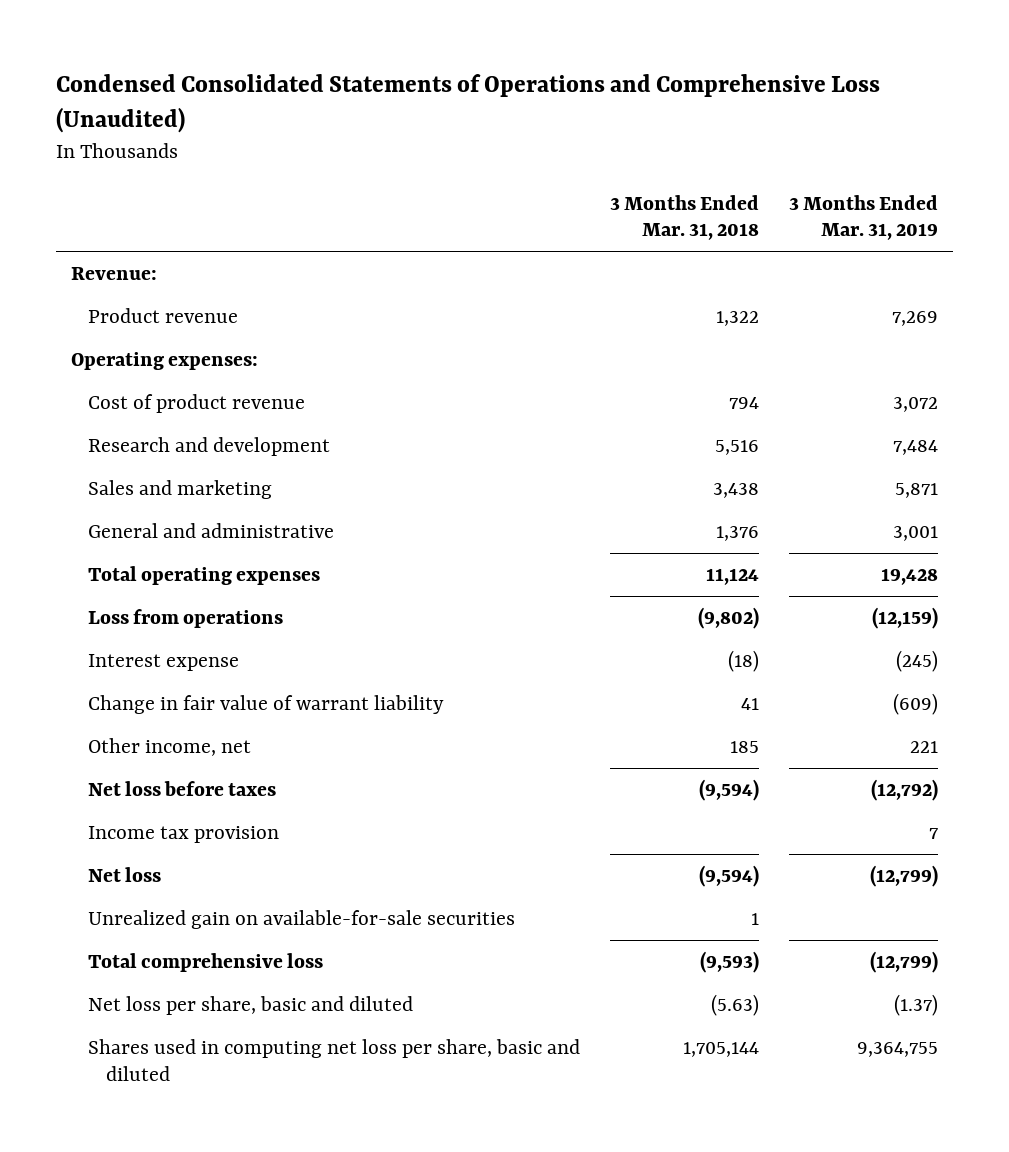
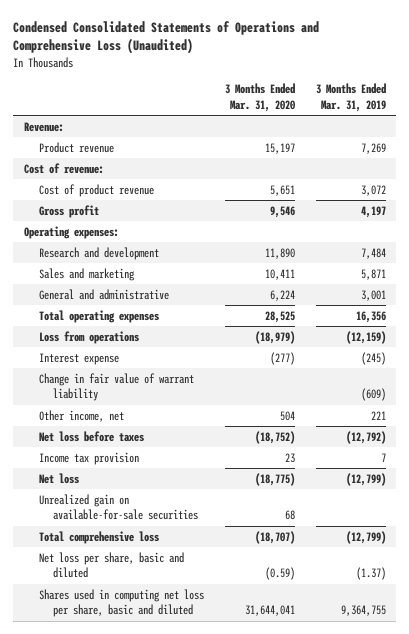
- | 3 Months Ended Mar. 31, 2018 | 3 Months Ended Mar. 31, 2019
+ | 3 Months Ended Mar. 31, 2020 | 3 Months Ended Mar. 31, 2019
+ Cost of revenue:
+ Gross profit | 9,546 | 4,197
moved down: Operating expenses:
- Total operating expenses | 11,124 | 19,428
+ Total operating expenses | 28,525 | 16,356

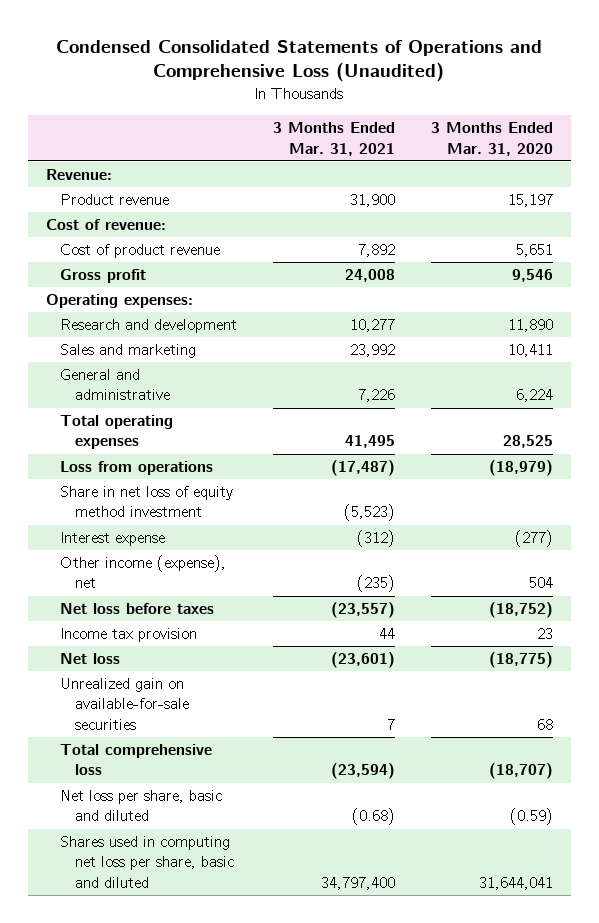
- | 3 Months Ended Mar. 31, 2020 | 3 Months Ended Mar. 31, 2019
+ | 3 Months Ended Mar. 31, 2021 | 3 Months Ended Mar. 31, 2020
+ Share in net loss of equity method investment | (5,523) |
- Change in fair value of warrant liability | | (609)
- Other income, net | 504 | 221
+ Other income (expense), net | (235) | 504

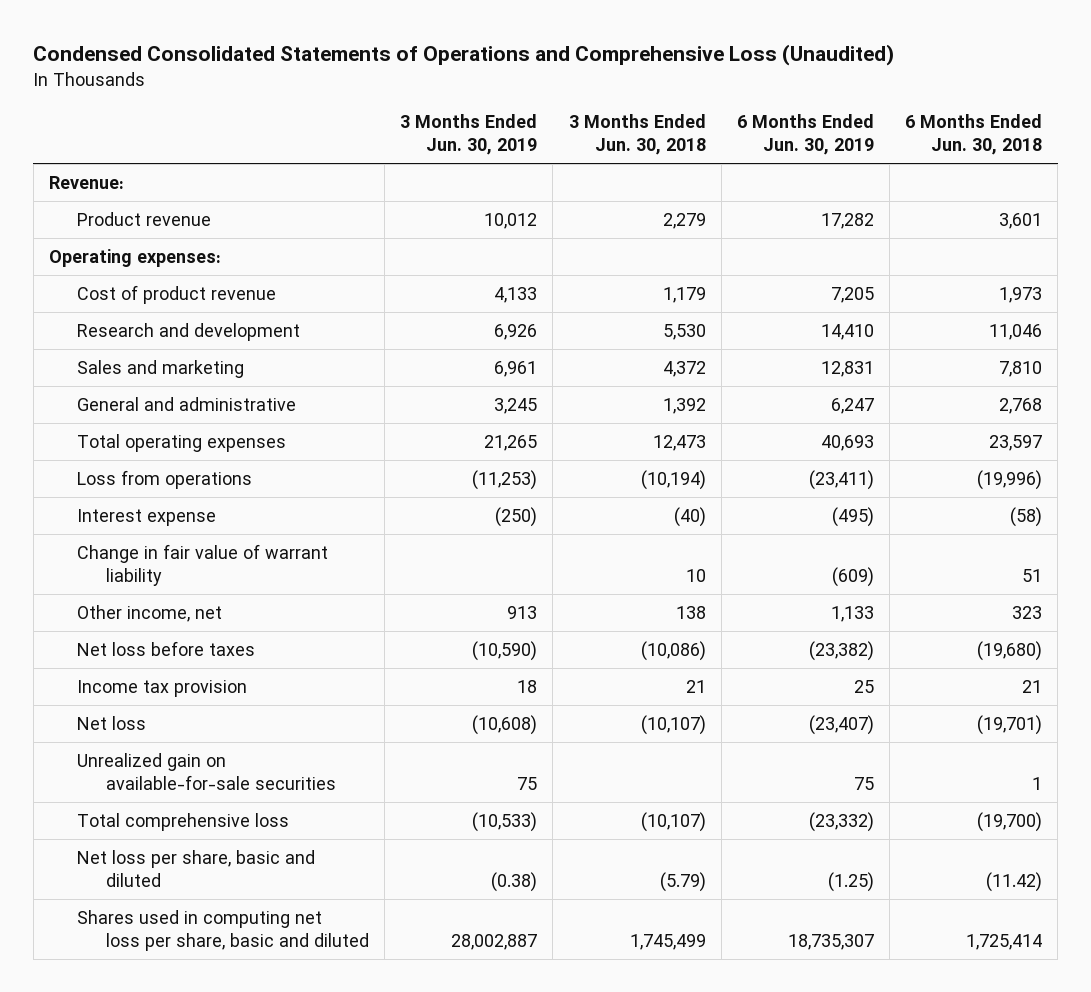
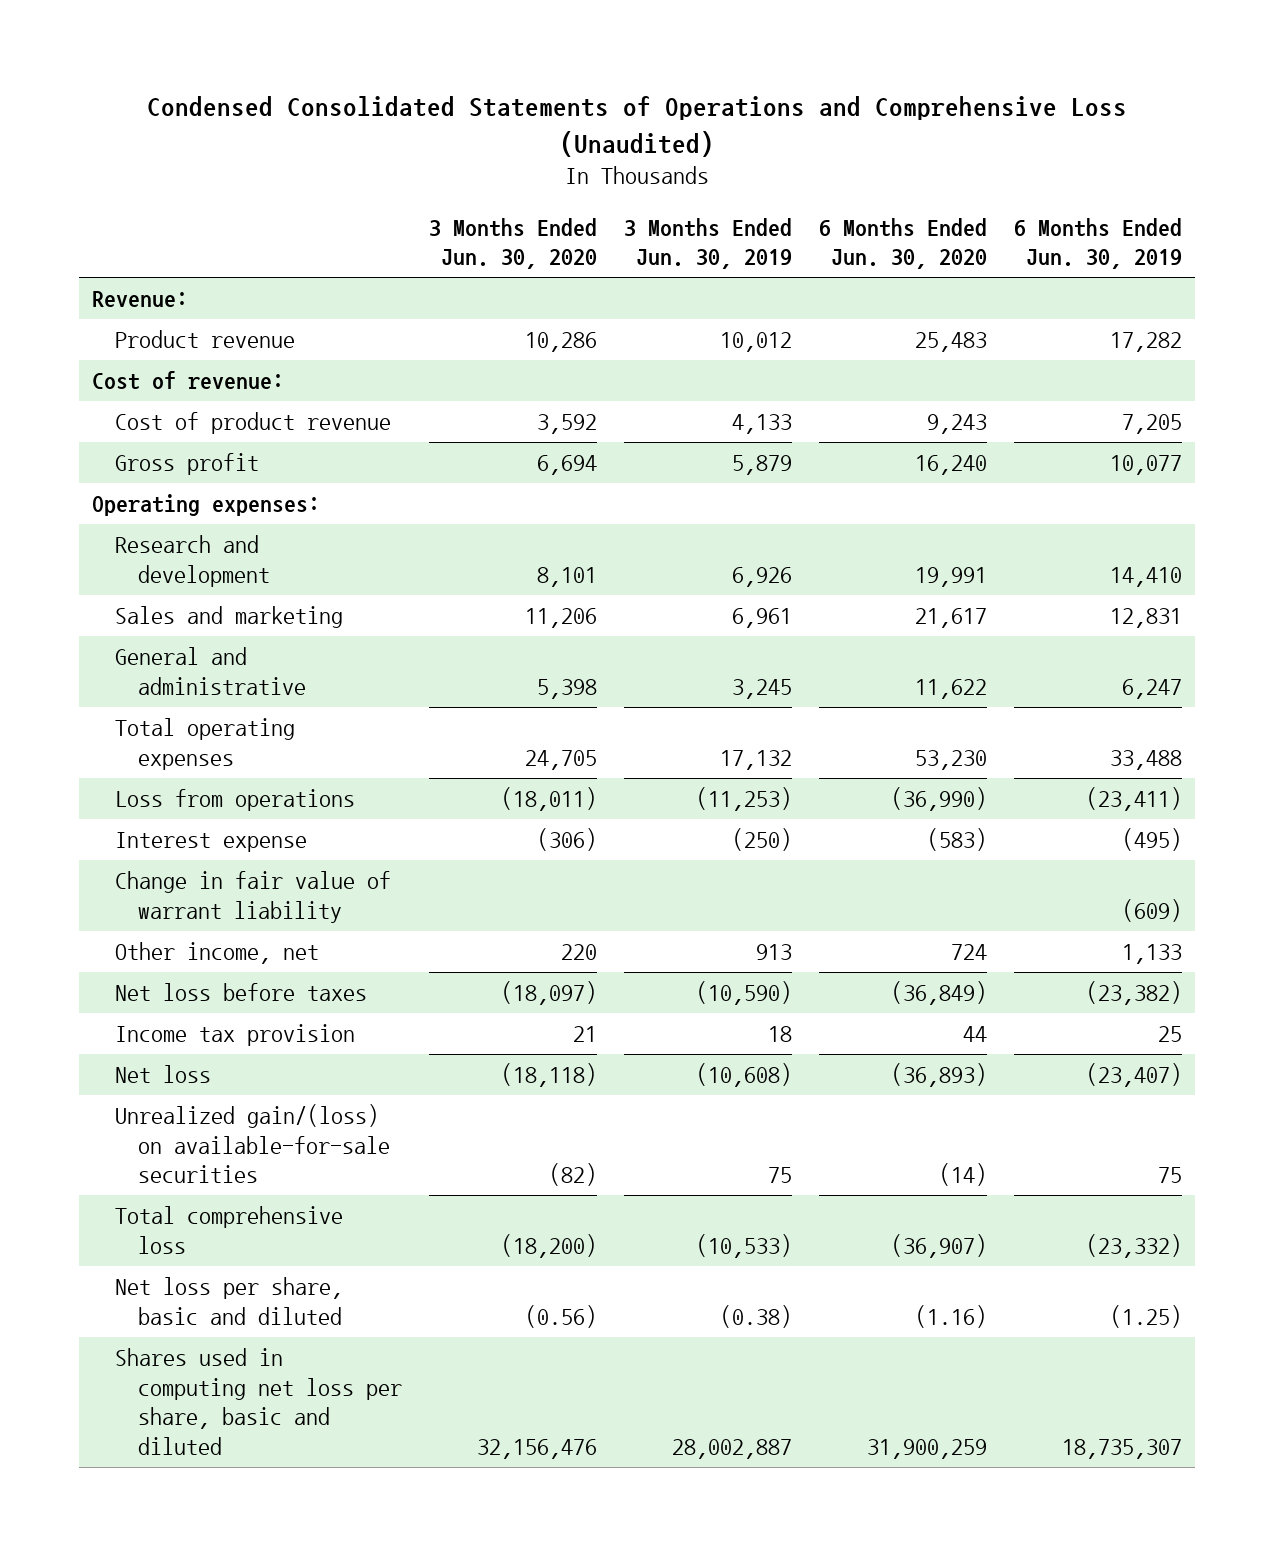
- | 3 Months Ended Jun. 30, 2019 | 3 Months Ended Jun. 30, 2018 | 6 Months Ended Jun. 30, 2019 | 6 Months Ended Jun. 30, 2018
+ | 3 Months Ended Jun. 30, 2020 | 3 Months Ended Jun. 30, 2019 | 6 Months Ended Jun. 30, 2020 | 6 Months Ended Jun. 30, 2019
+ Cost of revenue:
+ Gross profit | 6,694 | 5,879 | 16,240 | 10,077
moved down: Operating expenses:
- Total operating expenses | 21,265 | 12,473 | 40,693 | 23,597
+ Total operating expenses | 24,705 | 17,132 | 53,230 | 33,488
- Unrealized gain on available-for-sale securities | 75 | | 75 | 1
+ Unrealized gain/(loss) on available-for-sale securities | (82) | 75 | (14) | 75

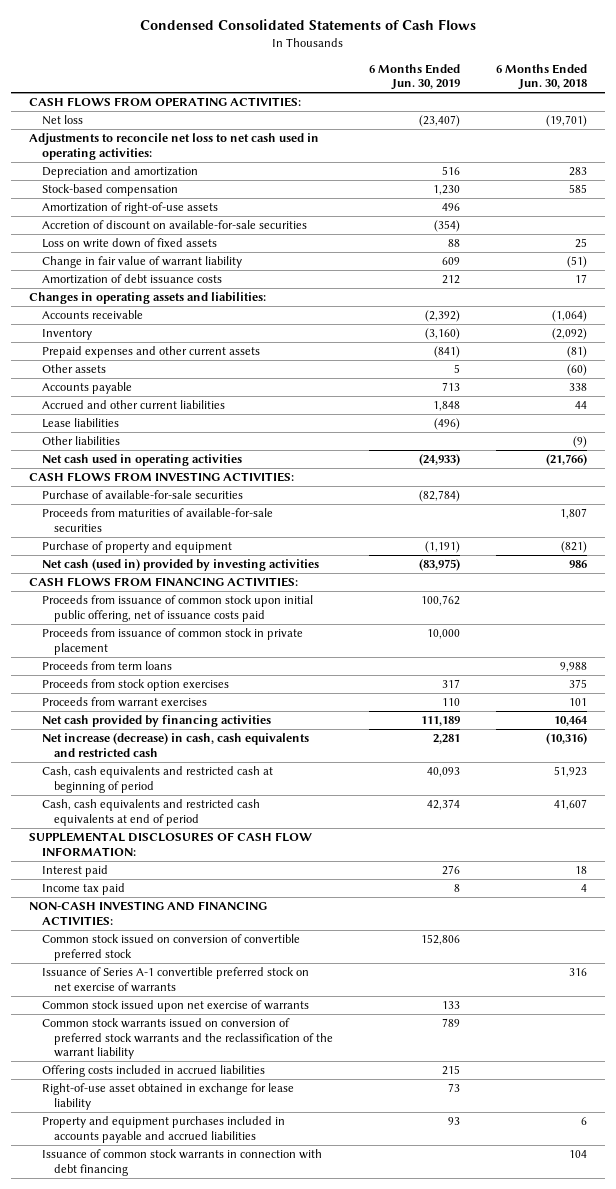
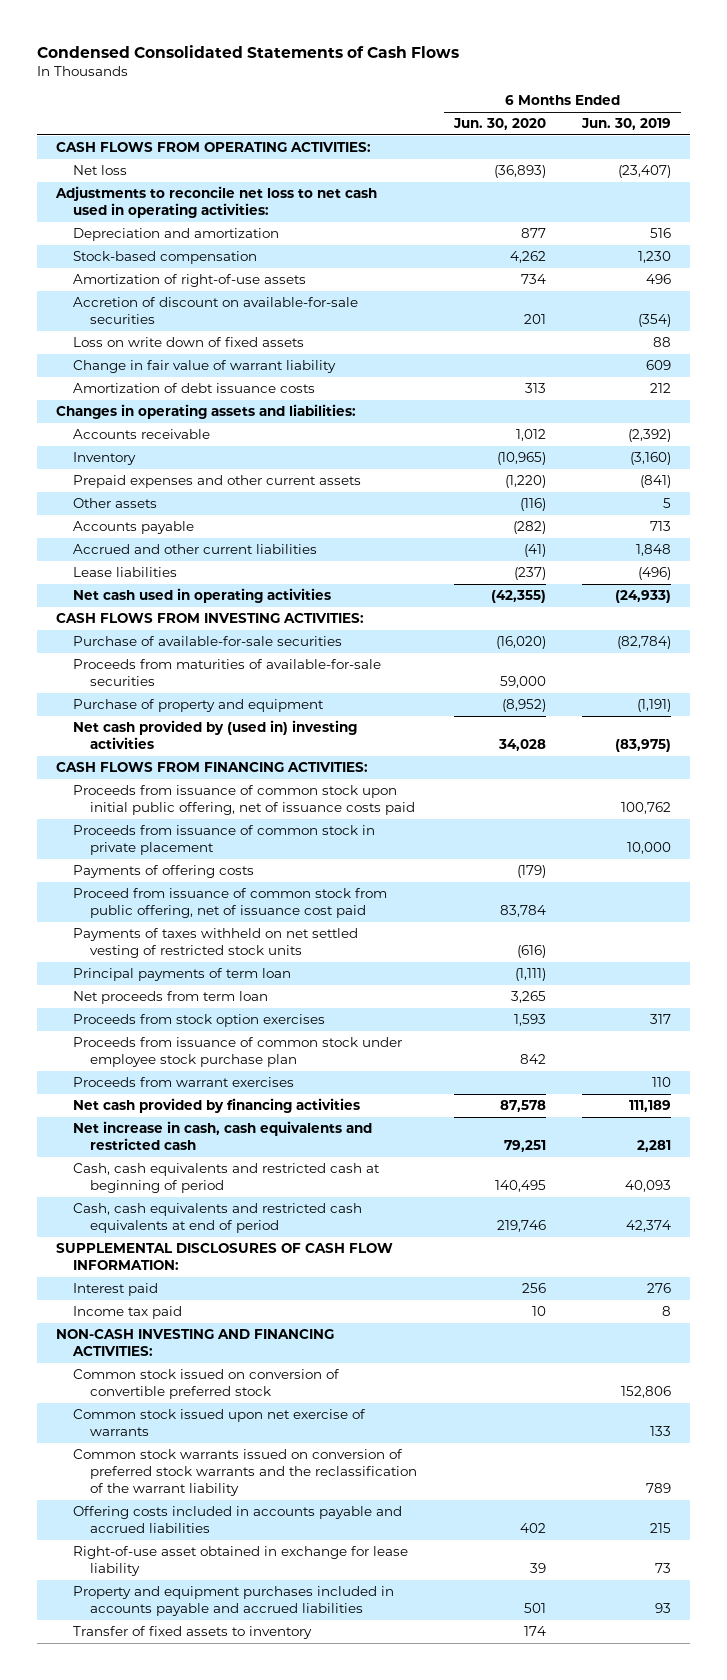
- | 6 Months Ended Jun. 30, 2019 | 6 Months Ended Jun. 30, 2018
+ | 6 Months Ended Jun. 30, 2020 | 6 Months Ended Jun. 30, 2019
- Other liabilities | | (9)
- Net cash (used in) provided by investing activities | (83,975) | 986
+ Net cash provided by (used in) investing activities | 34,028 | (83,975)
- Proceeds from term loans | | 9,988
+ Payments of offering costs | (179) |
+ Proceed from issuance of common stock from public offering, net of issuance cost paid | 83,784 |
+ Payments of taxes withheld on net settled vesting of restricted stock units | (616) |
+ Principal payments of term loan | (1,111) |
+ Net proceeds from term loan | 3,265 |
+ Proceeds from issuance of common stock under employee stock purchase plan | 842 |
- Net increase (decrease) in cash, cash equivalents and restricted cash | 2,281 | (10,316)
+ Net increase in cash, cash equivalents and restricted cash | 79,251 | 2,281
- Issuance of Series A-1 convertible preferred stock on net exercise of warrants | | 316
- Offering costs included in accrued liabilities | 215 |
+ Offering costs included in accounts payable and accrued liabilities | 402 | 215
- Issuance of common stock warrants in connection with debt financing | | 104
+ Transfer of fixed assets to inventory | 174 |

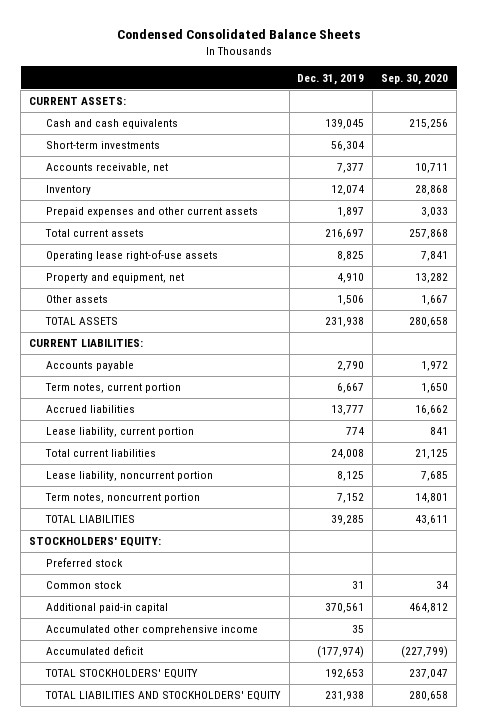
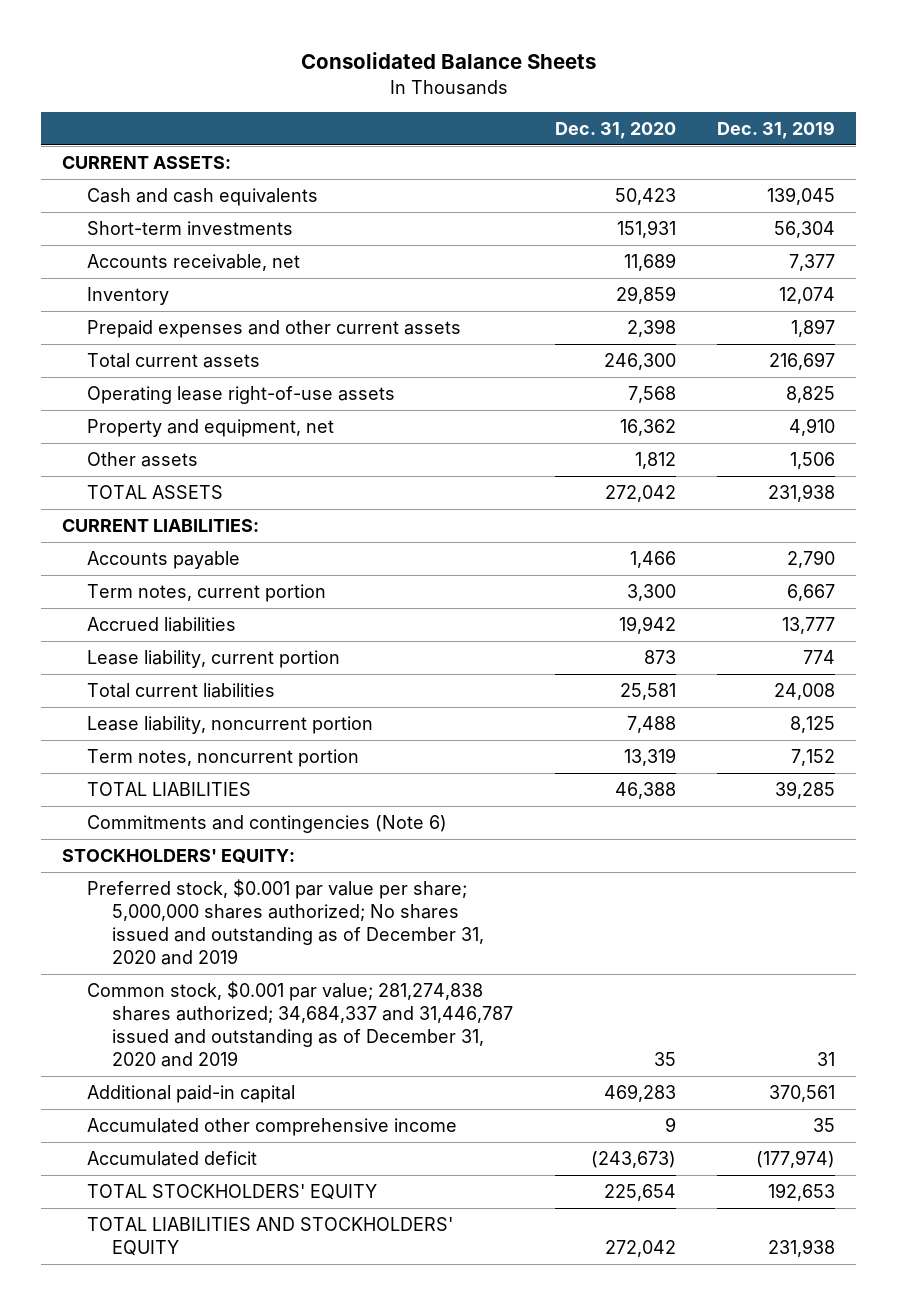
- Condensed Consolidated Balance Sheets
+ Consolidated Balance Sheets
- | Dec. 31, 2019 | Sep. 30, 2020
+ | Dec. 31, 2020 | Dec. 31, 2019
+ Commitments and contingencies (Note 6)
- Preferred stock
- Common stock | 31 | 34
+ Preferred stock, $0.001 par value per share; 5,000,000 shares authorized; No shares issued and outstanding as of December 31, 2020 and 2019
+ Common stock, $0.001 par value; 281,274,838 shares authorized; 34,684,337 and 31,446,787 issued and outstanding as of December 31, 2020 and 2019 | 35 | 31

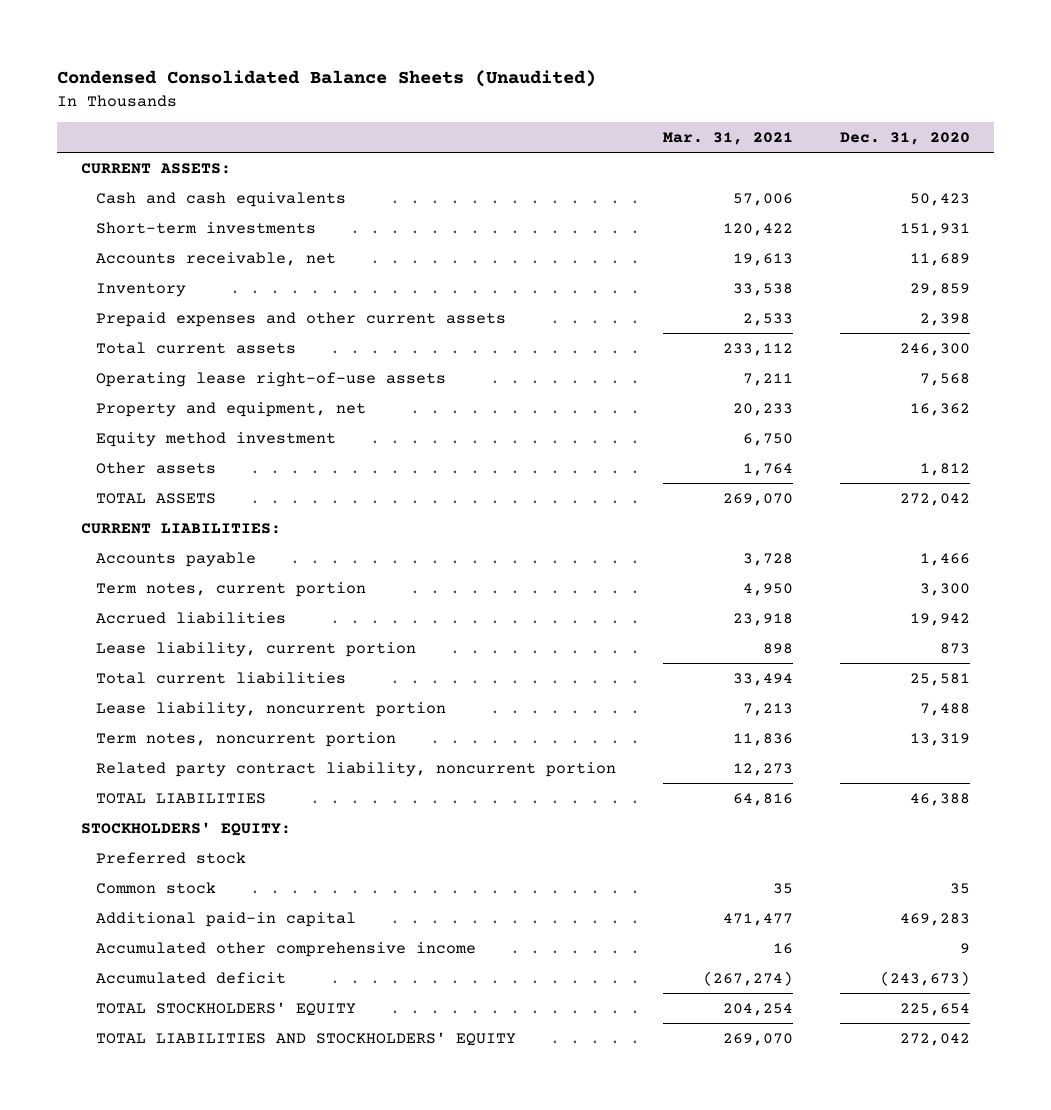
- Consolidated Balance Sheets
+ Condensed Consolidated Balance Sheets (Unaudited)
- | Dec. 31, 2020 | Dec. 31, 2019
+ | Mar. 31, 2021 | Dec. 31, 2020
+ Equity method investment | 6,750 |
+ Related party contract liability, noncurrent portion | 12,273 |
- Commitments and contingencies (Note 6)
- Preferred stock, $0.001 par value per share; 5,000,000 shares authorized; No shares issued and outstanding as of December 31, 2020 and 2019
- Common stock, $0.001 par value; 281,274,838 shares authorized; 34,684,337 and 31,446,787 issued and outstanding as of December 31, 2020 and 2019 | 35 | 31
+ Preferred stock
+ Common stock | 35 | 35

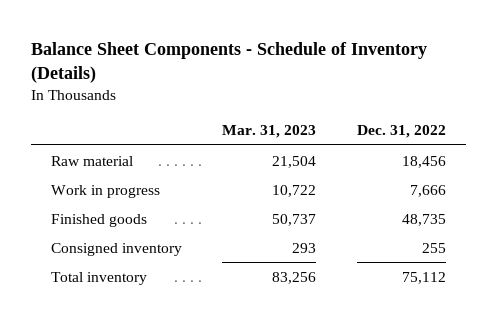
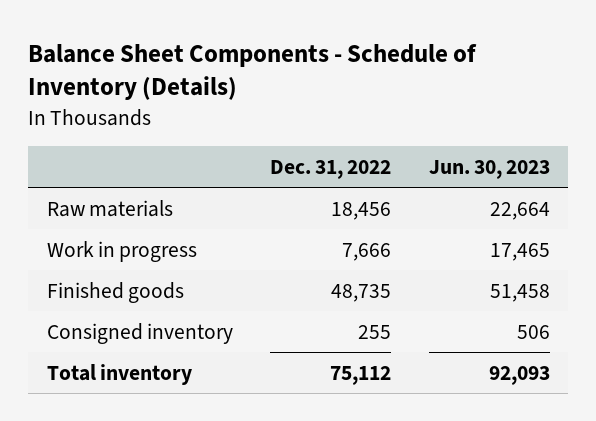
- | Mar. 31, 2023 | Dec. 31, 2022
+ | Dec. 31, 2022 | Jun. 30, 2023
- Raw material | 21,504 | 18,456
+ Raw materials | 18,456 | 22,664

